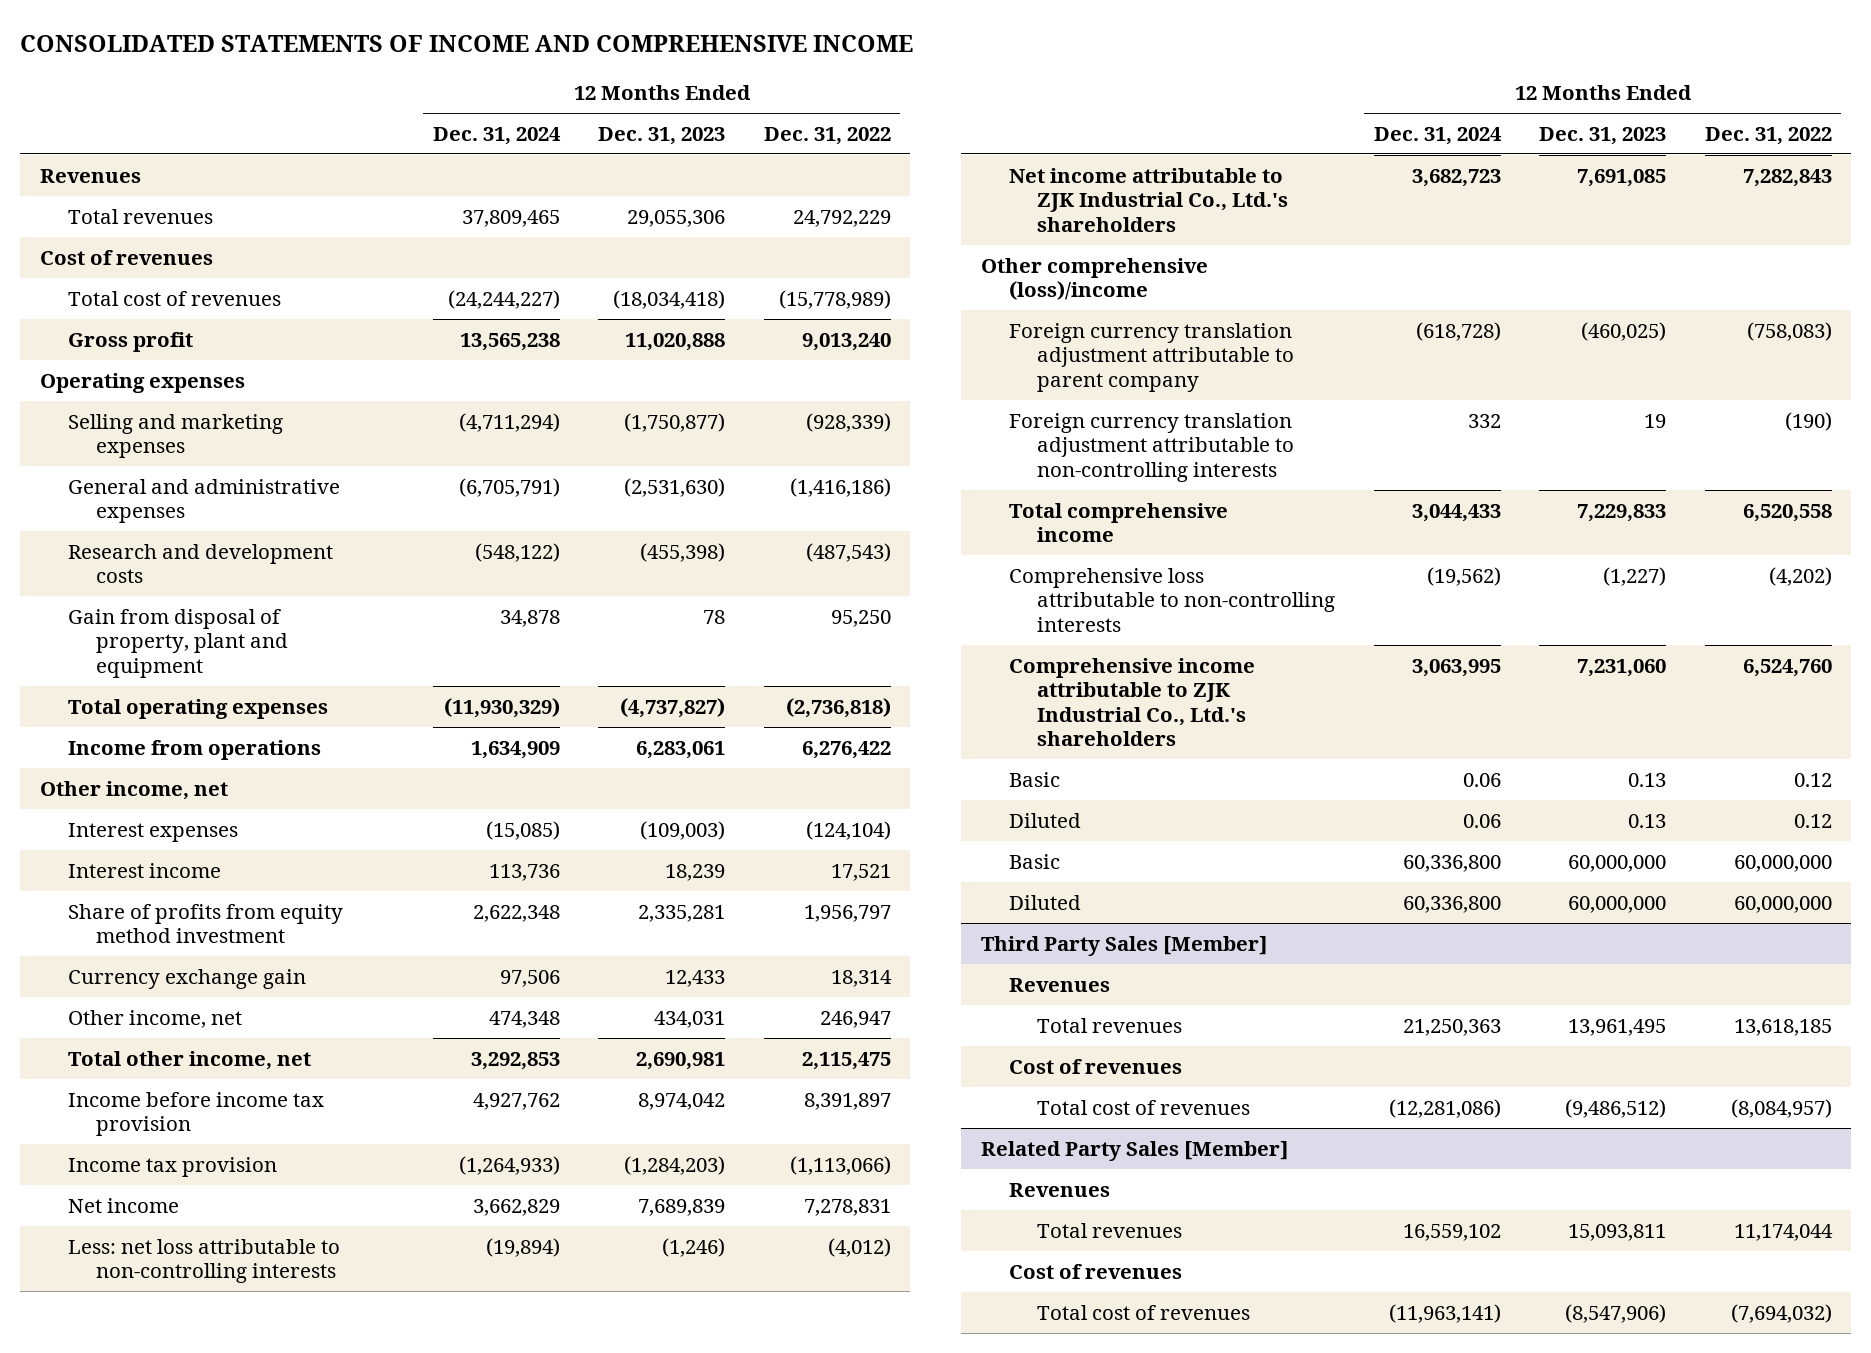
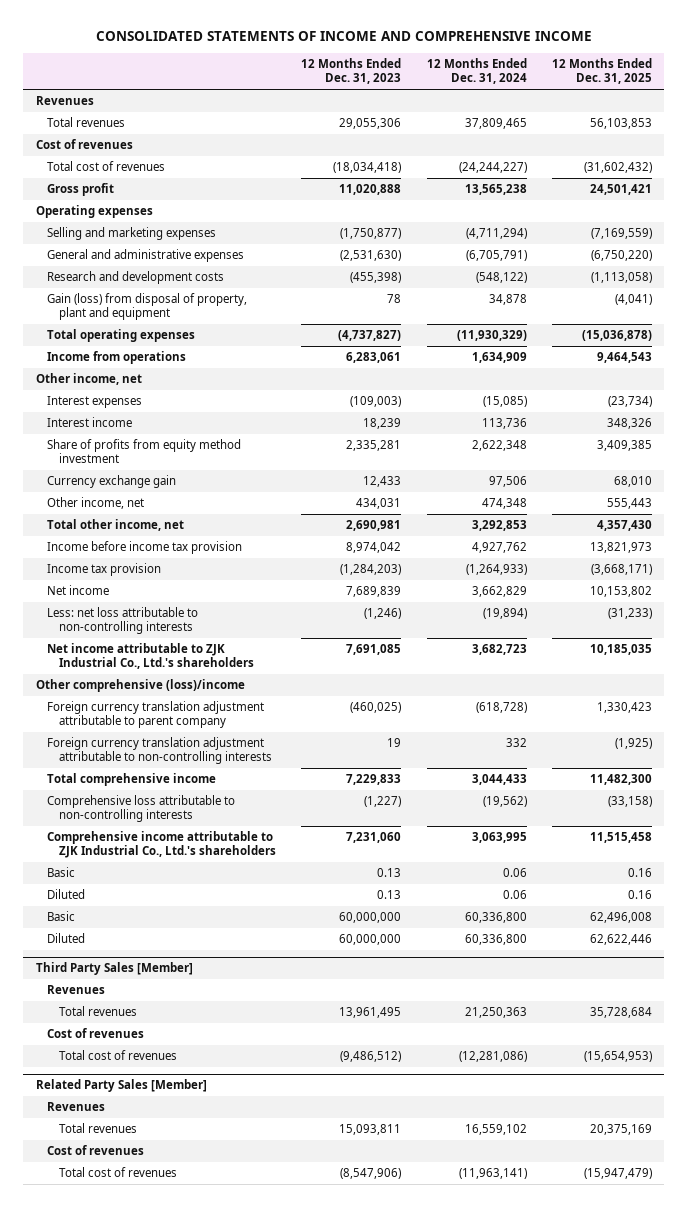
- | 12 Months Ended Dec. 31, 2024 | 12 Months Ended Dec. 31, 2023 | 12 Months Ended Dec. 31, 2022
+ | 12 Months Ended Dec. 31, 2023 | 12 Months Ended Dec. 31, 2024 | 12 Months Ended Dec. 31, 2025
- Gain from disposal of property, plant and equipment | 34,878 | 78 | 95,250
+ Gain (loss) from disposal of property, plant and equipment | 78 | 34,878 | (4,041)

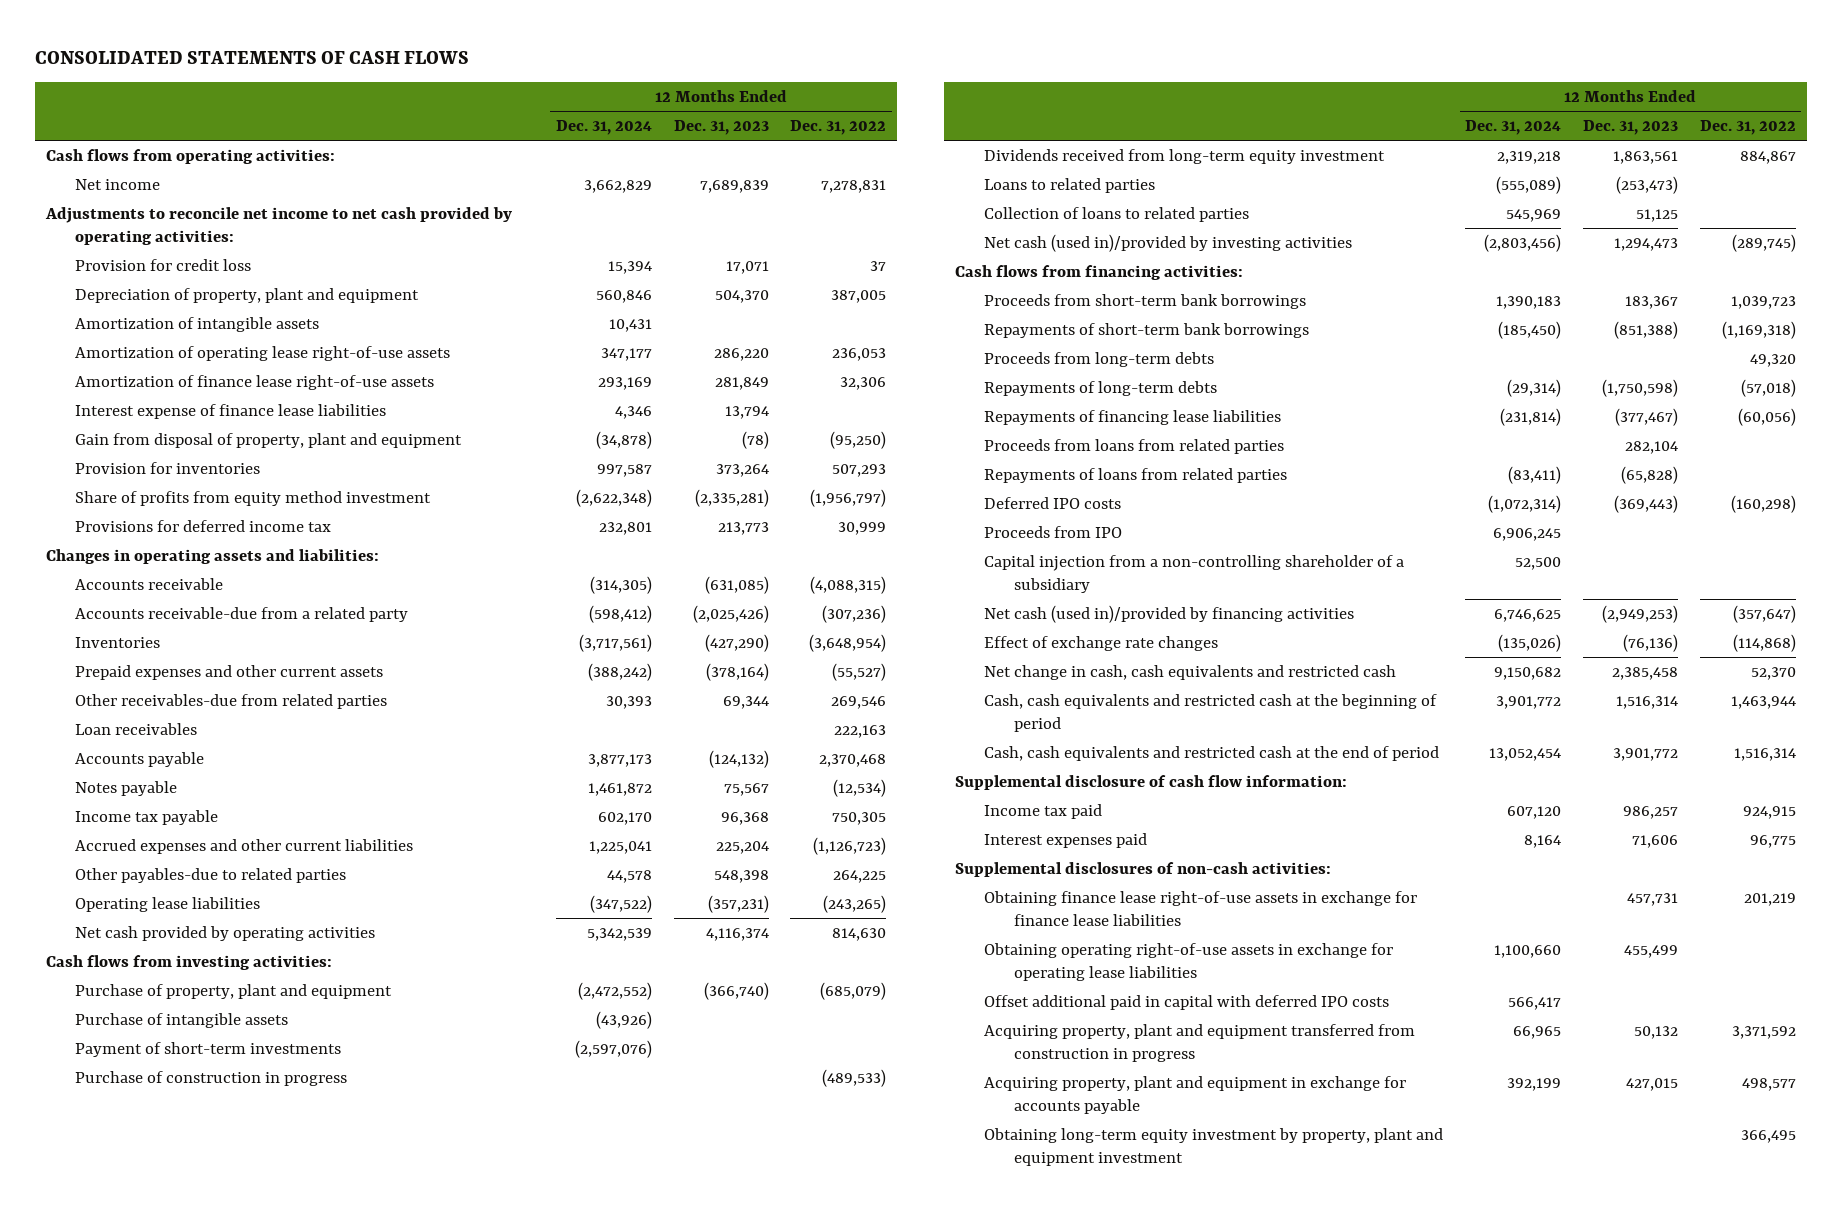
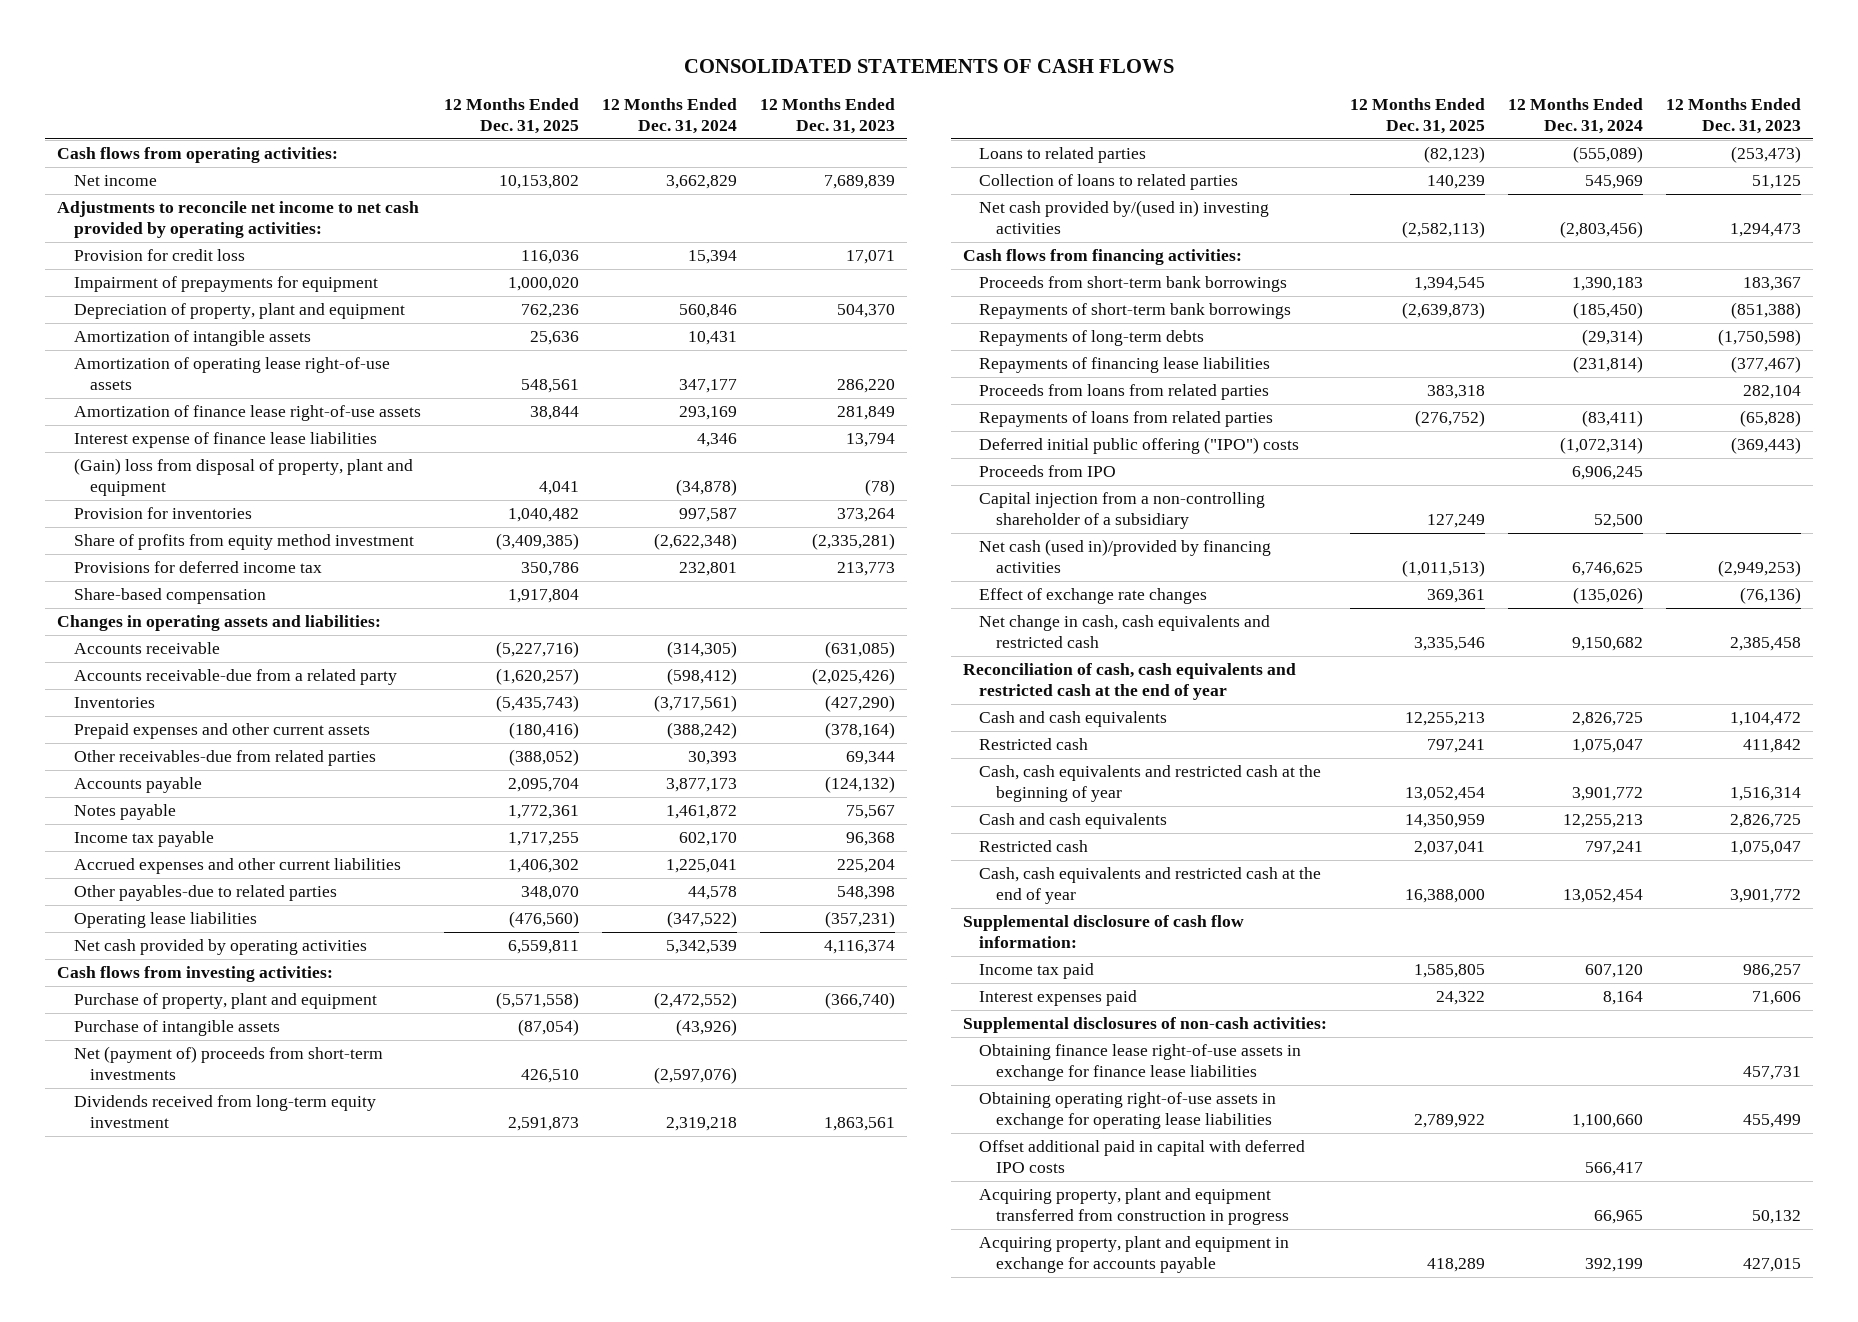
- | 12 Months Ended Dec. 31, 2024 | 12 Months Ended Dec. 31, 2023 | 12 Months Ended Dec. 31, 2022
+ | 12 Months Ended Dec. 31, 2025 | 12 Months Ended Dec. 31, 2024 | 12 Months Ended Dec. 31, 2023
+ Impairment of prepayments for equipment | 1,000,020 | |
- Gain from disposal of property, plant and equipment | (34,878) | (78) | (95,250)
+ (Gain) loss from disposal of property, plant and equipment | 4,041 | (34,878) | (78)
+ Share-based compensation | 1,917,804 | |
- Loan receivables | | | 222,163
- Payment of short-term investments | (2,597,076) | |
- Purchase of construction in progress | | | (489,533)
+ Net (payment of) proceeds from short-term investments | 426,510 | (2,597,076) |
- Net cash (used in)/provided by investing activities | (2,803,456) | 1,294,473 | (289,745)
+ Net cash provided by/(used in) investing activities | (2,582,113) | (2,803,456) | 1,294,473
- Proceeds from long-term debts | | | 49,320
- Deferred IPO costs | (1,072,314) | (369,443) | (160,298)
+ Deferred initial public offering ("IPO") costs | | (1,072,314) | (369,443)
- Cash, cash equivalents and restricted cash at the beginning of period | 3,901,772 | 1,516,314 | 1,463,944
- Cash, cash equivalents and restricted cash at the end of period | 13,052,454 | 3,901,772 | 1,516,314
+ Reconciliation of cash, cash equivalents and restricted cash at the end of year
+ Cash and cash equivalents | 12,255,213 | 2,826,725 | 1,104,472
+ Restricted cash | 797,241 | 1,075,047 | 411,842
+ Cash, cash equivalents and restricted cash at the beginning of year | 13,052,454 | 3,901,772 | 1,516,314
+ Cash and cash equivalents | 14,350,959 | 12,255,213 | 2,826,725
+ Restricted cash | 2,037,041 | 797,241 | 1,075,047
+ Cash, cash equivalents and restricted cash at the end of year | 16,388,000 | 13,052,454 | 3,901,772
- Obtaining long-term equity investment by property, plant and equipment investment | | | 366,495

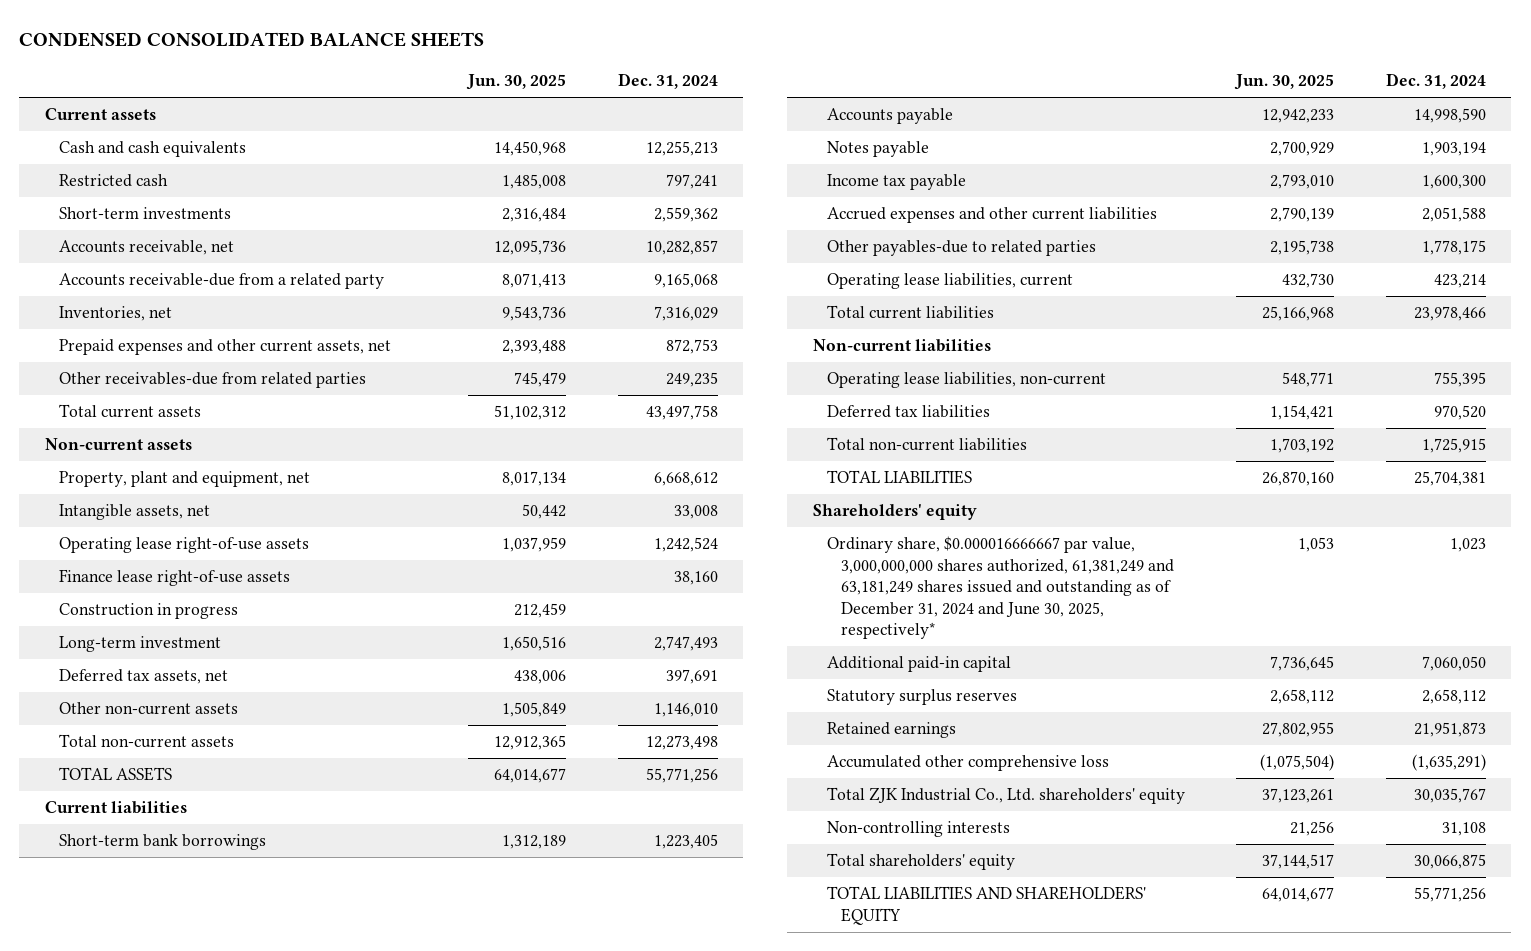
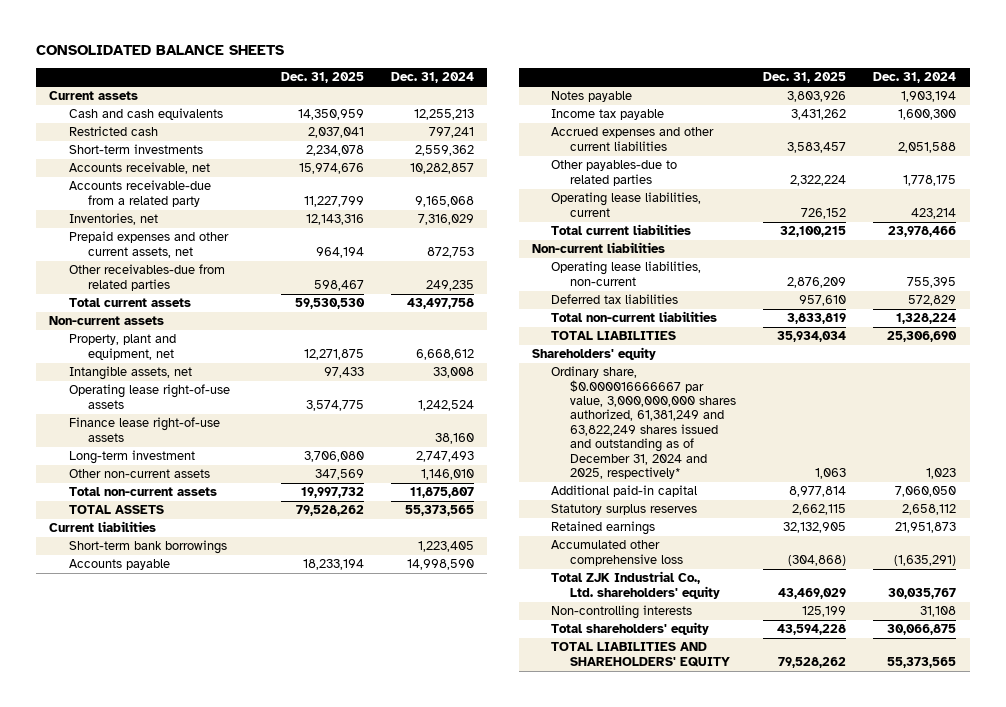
- CONDENSED CONSOLIDATED BALANCE SHEETS
+ CONSOLIDATED BALANCE SHEETS
- | Jun. 30, 2025 | Dec. 31, 2024
+ | Dec. 31, 2025 | Dec. 31, 2024
- Construction in progress | 212,459 |
- Deferred tax assets, net | 438,006 | 397,691
- Total non-current assets | 12,912,365 | 12,273,498
- TOTAL ASSETS | 64,014,677 | 55,771,256
+ Total non-current assets | 19,997,732 | 11,875,807
+ TOTAL ASSETS | 79,528,262 | 55,373,565
- Deferred tax liabilities | 1,154,421 | 970,520
- Total non-current liabilities | 1,703,192 | 1,725,915
- TOTAL LIABILITIES | 26,870,160 | 25,704,381
+ Deferred tax liabilities | 957,610 | 572,829
+ Total non-current liabilities | 3,833,819 | 1,328,224
+ TOTAL LIABILITIES | 35,934,034 | 25,306,690
- Ordinary share, $0.000016666667 par value, 3,000,000,000 shares authorized, 61,381,249 and 63,181,249 shares issued and outstanding as of December 31, 2024 and June 30, 2025, respectively* | 1,053 | 1,023
+ Ordinary share, $0.000016666667 par value, 3,000,000,000 shares authorized, 61,381,249 and 63,822,249 shares issued and outstanding as of December 31, 2024 and 2025, respectively* | 1,063 | 1,023
- TOTAL LIABILITIES AND SHAREHOLDERS' EQUITY | 64,014,677 | 55,771,256
+ TOTAL LIABILITIES AND SHAREHOLDERS' EQUITY | 79,528,262 | 55,373,565

